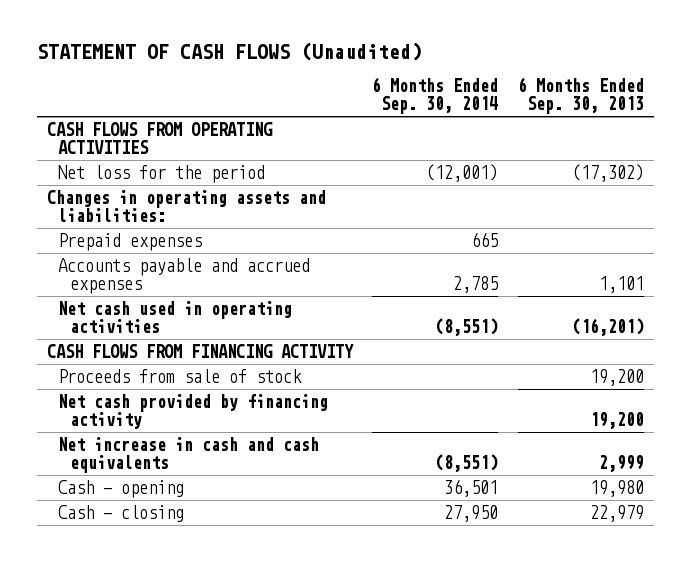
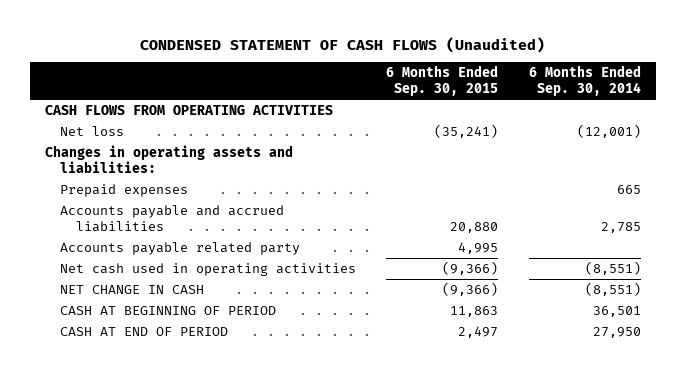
- STATEMENT OF CASH FLOWS (Unaudited)
+ CONDENSED STATEMENT OF CASH FLOWS (Unaudited)
- | 6 Months Ended Sep. 30, 2014 | 6 Months Ended Sep. 30, 2013
+ | 6 Months Ended Sep. 30, 2015 | 6 Months Ended Sep. 30, 2014
- Net loss for the period | (12,001) | (17,302)
+ Net loss | (35,241) | (12,001)
- Accounts payable and accrued expenses | 2,785 | 1,101
+ Accounts payable and accrued liabilities | 20,880 | 2,785
+ Accounts payable related party | 4,995 |
- CASH FLOWS FROM FINANCING ACTIVITY
- Proceeds from sale of stock | | 19,200
- Net cash provided by financing activity | | 19,200
- Net increase in cash and cash equivalents | (8,551) | 2,999
- Cash - opening | 36,501 | 19,980
- Cash - closing | 27,950 | 22,979
+ NET CHANGE IN CASH | (9,366) | (8,551)
+ CASH AT BEGINNING OF PERIOD | 11,863 | 36,501
+ CASH AT END OF PERIOD | 2,497 | 27,950

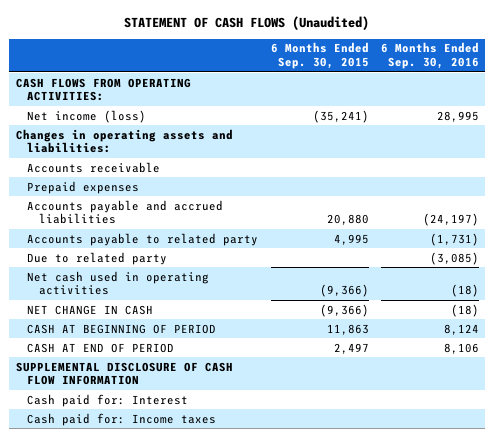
- CONDENSED STATEMENT OF CASH FLOWS (Unaudited)
+ STATEMENT OF CASH FLOWS (Unaudited)
- | 6 Months Ended Sep. 30, 2015 | 6 Months Ended Sep. 30, 2014
+ | 6 Months Ended Sep. 30, 2015 | 6 Months Ended Sep. 30, 2016
- CASH FLOWS FROM OPERATING ACTIVITIES
- Net loss | (35,241) | (12,001)
+ CASH FLOWS FROM OPERATING ACTIVITIES:
+ Net income (loss) | (35,241) | 28,995
+ Accounts receivable
- Accounts payable related party | 4,995 |
+ Accounts payable to related party | 4,995 | (1,731)
+ Due to related party | | (3,085)
+ SUPPLEMENTAL DISCLOSURE OF CASH FLOW INFORMATION
+ Cash paid for: Interest
+ Cash paid for: Income taxes

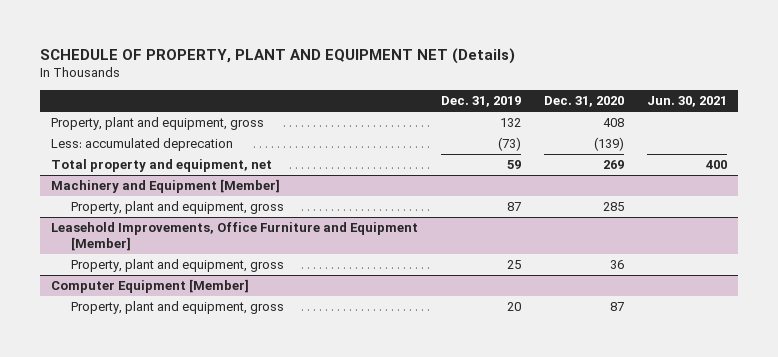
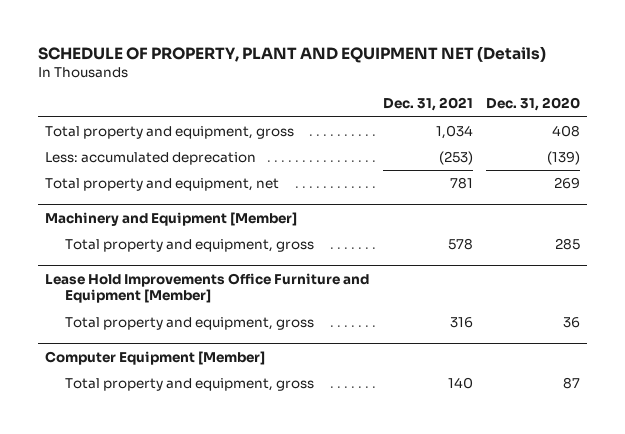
- | Dec. 31, 2019 | Dec. 31, 2020 | Jun. 30, 2021
+ | Dec. 31, 2021 | Dec. 31, 2020
- Property, plant and equipment, gross | 132 | 408 |
+ Total property and equipment, gross | 1,034 | 408
@ Machinery and Equipment [Member]
- Property, plant and equipment, gross | 87 | 285 |
- Leasehold Improvements, Office Furniture and Equipment [Member]
- Property, plant and equipment, gross | 25 | 36 |
@ Machinery and Equipment [Member]
+ Total property and equipment, gross | 578 | 285
+ Lease Hold Improvements Office Furniture and Equipment [Member]
+ Total property and equipment, gross | 316 | 36
@ Computer Equipment [Member]
- Property, plant and equipment, gross | 20 | 87 |
+ Total property and equipment, gross | 140 | 87

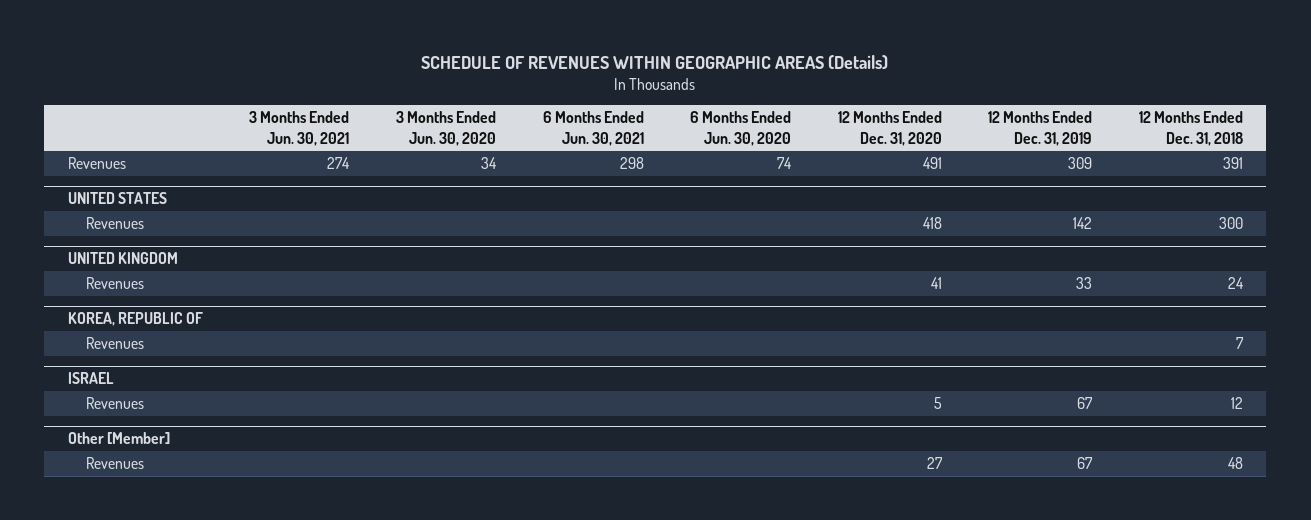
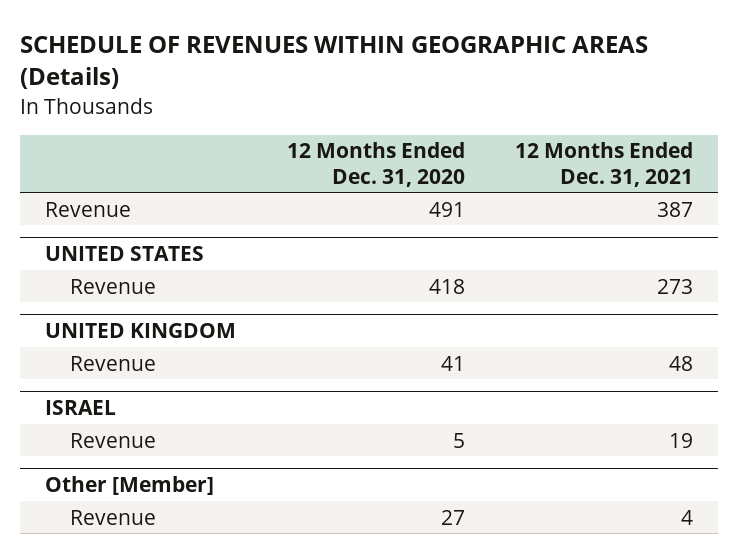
- | 3 Months Ended Jun. 30, 2021 | 3 Months Ended Jun. 30, 2020 | 6 Months Ended Jun. 30, 2021 | 6 Months Ended Jun. 30, 2020 | 12 Months Ended Dec. 31, 2020 | 12 Months Ended Dec. 31, 2019 | 12 Months Ended Dec. 31, 2018
+ | 12 Months Ended Dec. 31, 2020 | 12 Months Ended Dec. 31, 2021
- Revenues | 274 | 34 | 298 | 74 | 491 | 309 | 391
+ Revenue | 491 | 387
@ UNITED STATES
- Revenues | | | | | 418 | 142 | 300
+ Revenue | 418 | 273
@ UNITED KINGDOM
- Revenues | | | | | 41 | 33 | 24
- KOREA, REPUBLIC OF
- Revenues | | | | | | | 7
@ UNITED KINGDOM
+ Revenue | 41 | 48
@ ISRAEL
- Revenues | | | | | 5 | 67 | 12
+ Revenue | 5 | 19
@ Other [Member]
- Revenues | | | | | 27 | 67 | 48
+ Revenue | 27 | 4

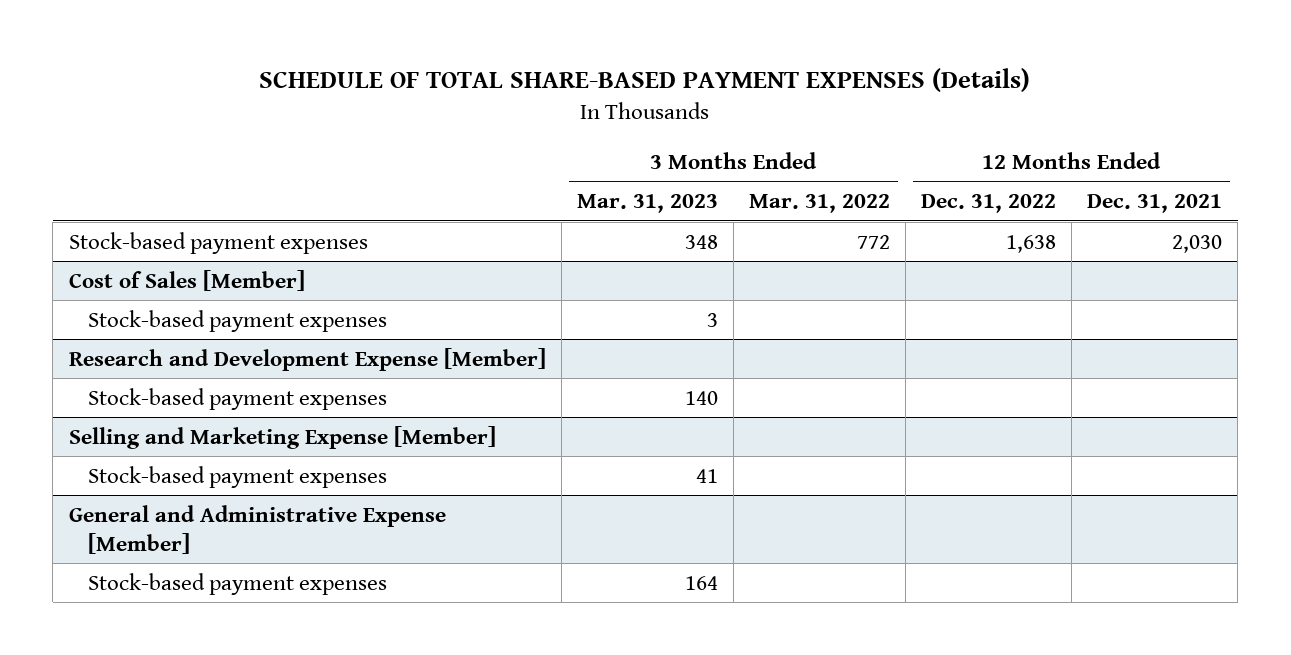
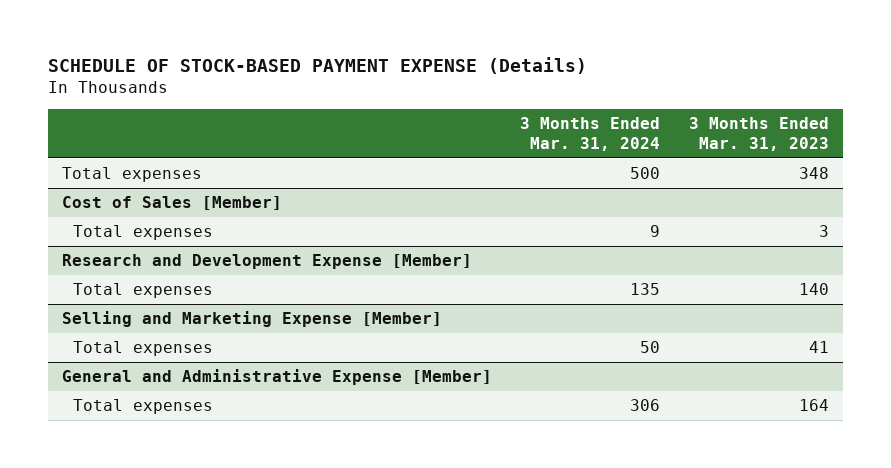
- SCHEDULE OF TOTAL SHARE-BASED PAYMENT EXPENSES (Details)
+ SCHEDULE OF STOCK-BASED PAYMENT EXPENSE (Details)
- | 3 Months Ended Mar. 31, 2023 | 3 Months Ended Mar. 31, 2022 | 12 Months Ended Dec. 31, 2022 | 12 Months Ended Dec. 31, 2021
+ | 3 Months Ended Mar. 31, 2024 | 3 Months Ended Mar. 31, 2023
- Stock-based payment expenses | 348 | 772 | 1,638 | 2,030
+ Total expenses | 500 | 348
@ Cost of Sales [Member]
- Stock-based payment expenses | 3 | | |
+ Total expenses | 9 | 3
@ Research and Development Expense [Member]
- Stock-based payment expenses | 140 | | |
+ Total expenses | 135 | 140
@ Selling and Marketing Expense [Member]
- Stock-based payment expenses | 41 | | |
+ Total expenses | 50 | 41
@ General and Administrative Expense [Member]
- Stock-based payment expenses | 164 | | |
+ Total expenses | 306 | 164

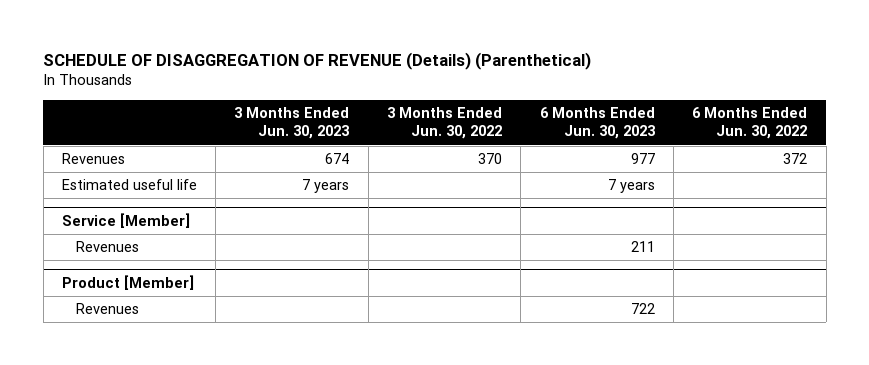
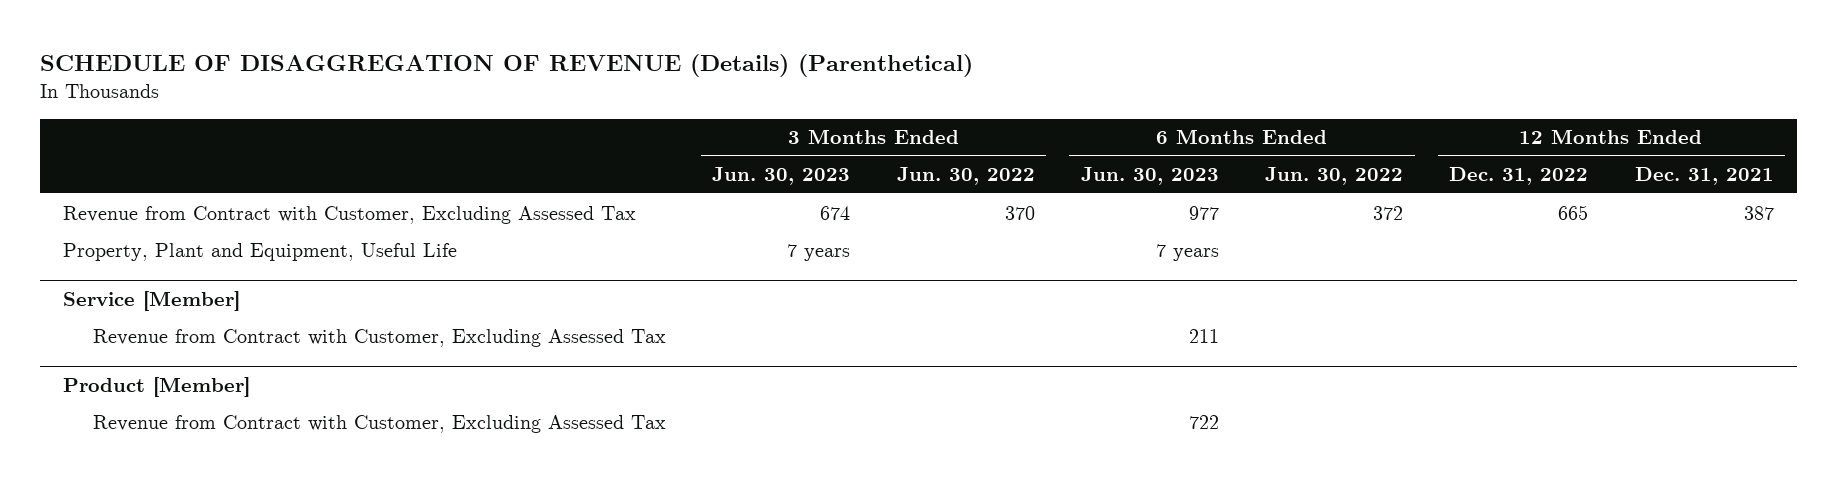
- | 3 Months Ended Jun. 30, 2023 | 3 Months Ended Jun. 30, 2022 | 6 Months Ended Jun. 30, 2023 | 6 Months Ended Jun. 30, 2022
+ | 3 Months Ended Jun. 30, 2023 | 3 Months Ended Jun. 30, 2022 | 6 Months Ended Jun. 30, 2023 | 6 Months Ended Jun. 30, 2022 | 12 Months Ended Dec. 31, 2022 | 12 Months Ended Dec. 31, 2021
- Revenues | 674 | 370 | 977 | 372
- Estimated useful life | 7 years | | 7 years |
+ Revenue from Contract with Customer, Excluding Assessed Tax | 674 | 370 | 977 | 372 | 665 | 387
+ Property, Plant and Equipment, Useful Life | 7 years | | 7 years | | |
@ Service [Member]
- Revenues | | | 211 |
+ Revenue from Contract with Customer, Excluding Assessed Tax | | | 211 | | |
@ Product [Member]
- Revenues | | | 722 |
+ Revenue from Contract with Customer, Excluding Assessed Tax | | | 722 | | |

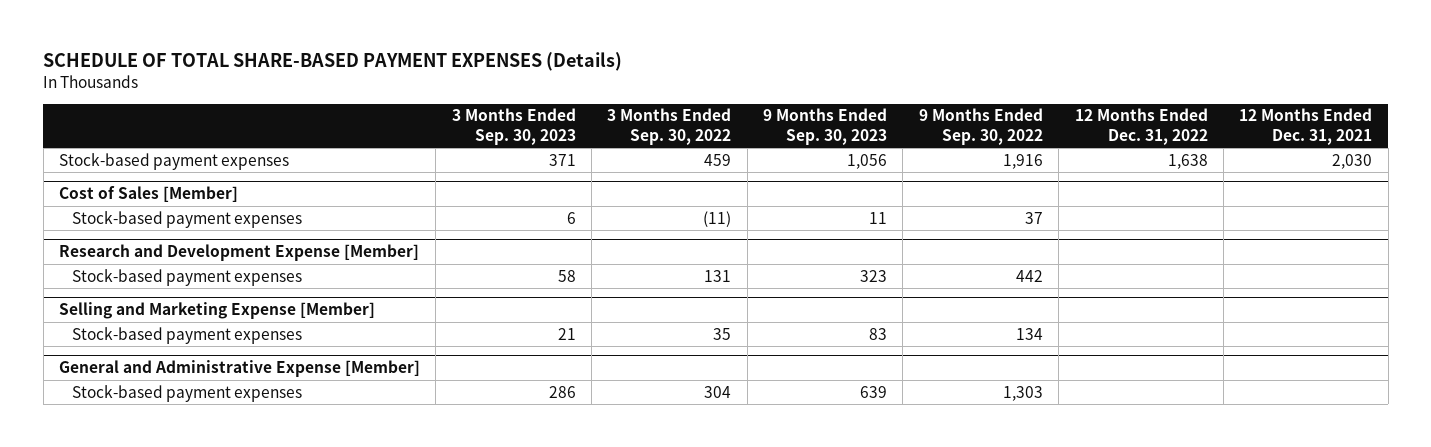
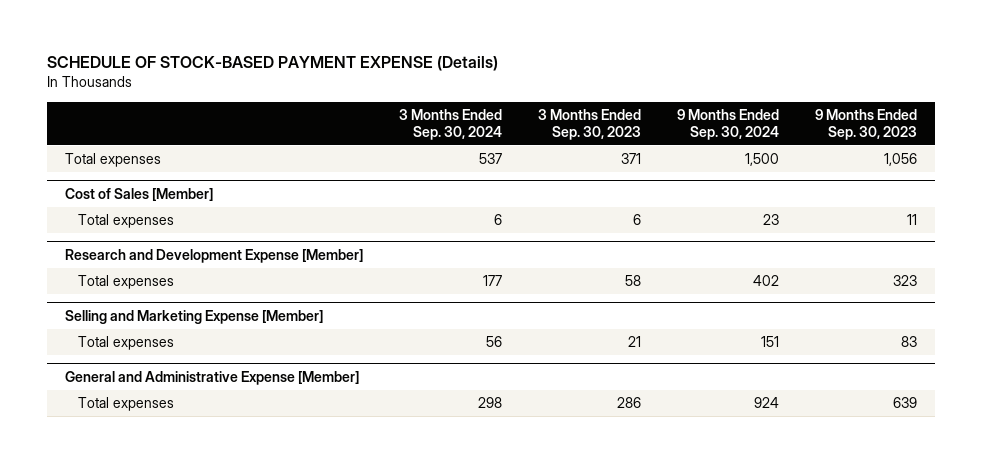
- SCHEDULE OF TOTAL SHARE-BASED PAYMENT EXPENSES (Details)
+ SCHEDULE OF STOCK-BASED PAYMENT EXPENSE (Details)
- | 3 Months Ended Sep. 30, 2023 | 3 Months Ended Sep. 30, 2022 | 9 Months Ended Sep. 30, 2023 | 9 Months Ended Sep. 30, 2022 | 12 Months Ended Dec. 31, 2022 | 12 Months Ended Dec. 31, 2021
+ | 3 Months Ended Sep. 30, 2024 | 3 Months Ended Sep. 30, 2023 | 9 Months Ended Sep. 30, 2024 | 9 Months Ended Sep. 30, 2023
- Stock-based payment expenses | 371 | 459 | 1,056 | 1,916 | 1,638 | 2,030
+ Total expenses | 537 | 371 | 1,500 | 1,056
@ Cost of Sales [Member]
- Stock-based payment expenses | 6 | (11) | 11 | 37 | |
+ Total expenses | 6 | 6 | 23 | 11
@ Research and Development Expense [Member]
- Stock-based payment expenses | 58 | 131 | 323 | 442 | |
+ Total expenses | 177 | 58 | 402 | 323
@ Selling and Marketing Expense [Member]
- Stock-based payment expenses | 21 | 35 | 83 | 134 | |
+ Total expenses | 56 | 21 | 151 | 83
@ General and Administrative Expense [Member]
- Stock-based payment expenses | 286 | 304 | 639 | 1,303 | |
+ Total expenses | 298 | 286 | 924 | 639

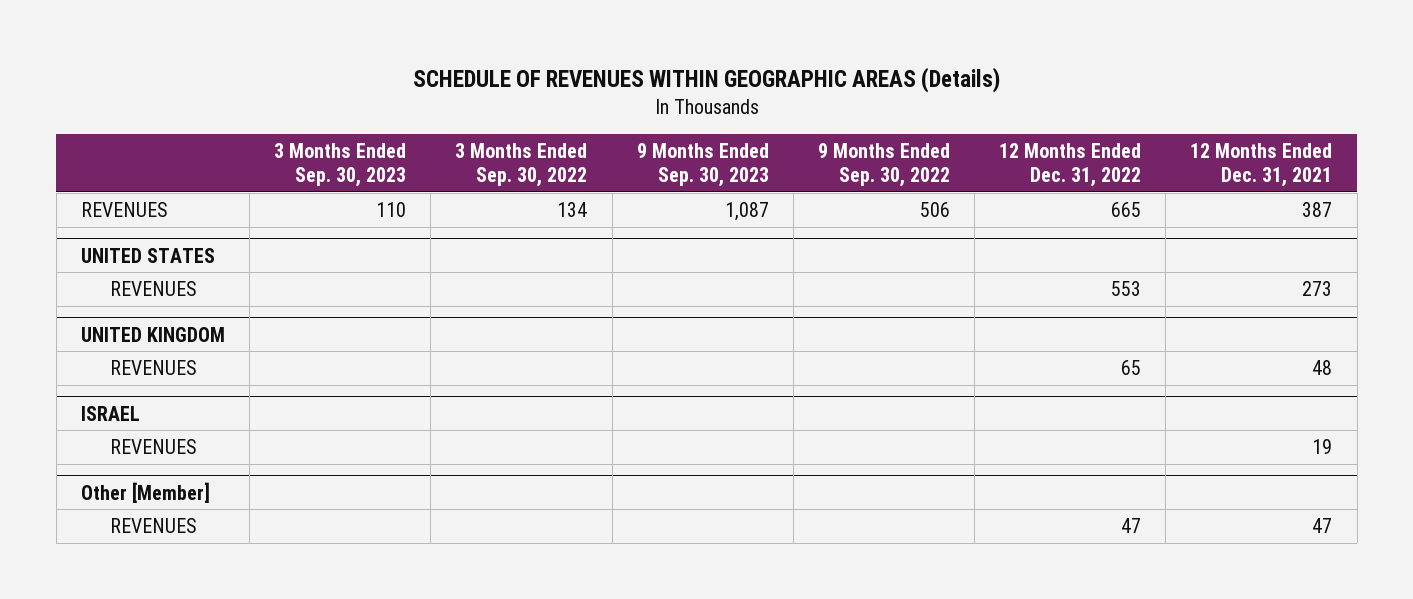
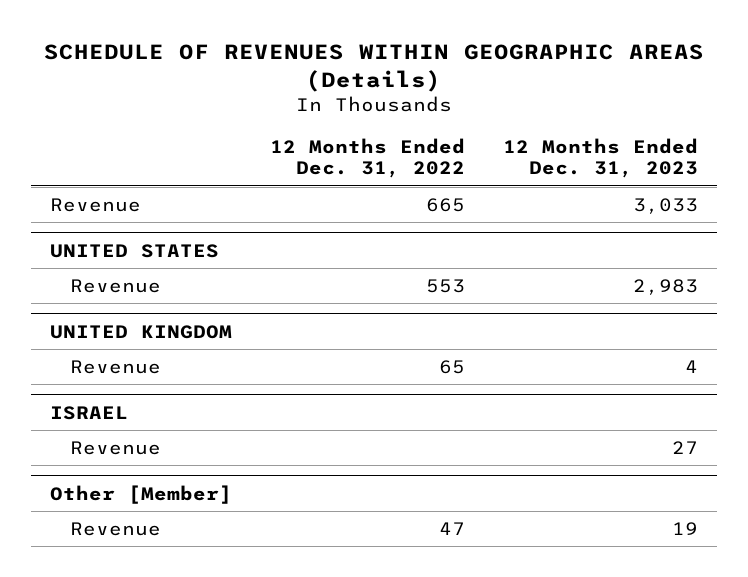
- | 3 Months Ended Sep. 30, 2023 | 3 Months Ended Sep. 30, 2022 | 9 Months Ended Sep. 30, 2023 | 9 Months Ended Sep. 30, 2022 | 12 Months Ended Dec. 31, 2022 | 12 Months Ended Dec. 31, 2021
+ | 12 Months Ended Dec. 31, 2022 | 12 Months Ended Dec. 31, 2023
- REVENUES | 110 | 134 | 1,087 | 506 | 665 | 387
+ Revenue | 665 | 3,033
@ UNITED STATES
- REVENUES | | | | | 553 | 273
+ Revenue | 553 | 2,983
@ UNITED KINGDOM
- REVENUES | | | | | 65 | 48
+ Revenue | 65 | 4
@ ISRAEL
- REVENUES | | | | | | 19
+ Revenue | | 27
@ Other [Member]
- REVENUES | | | | | 47 | 47
+ Revenue | 47 | 19

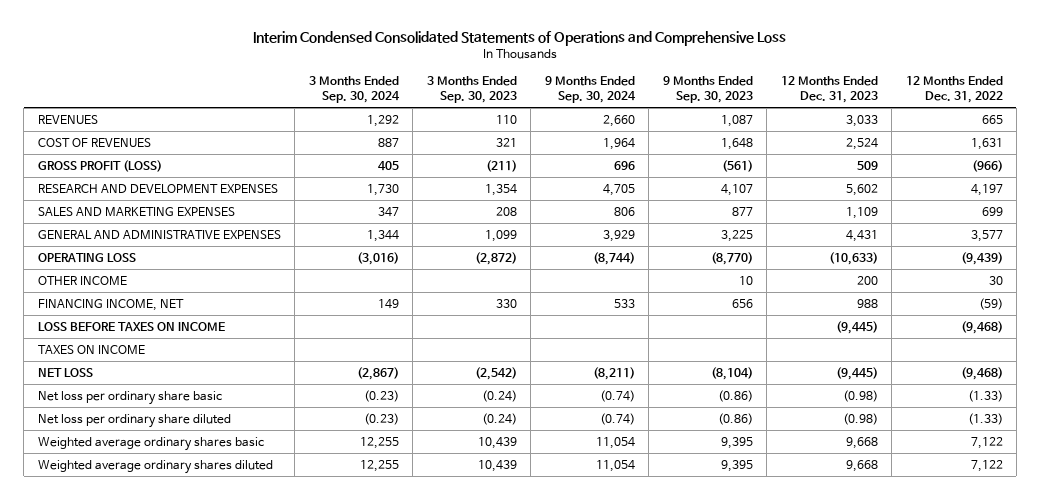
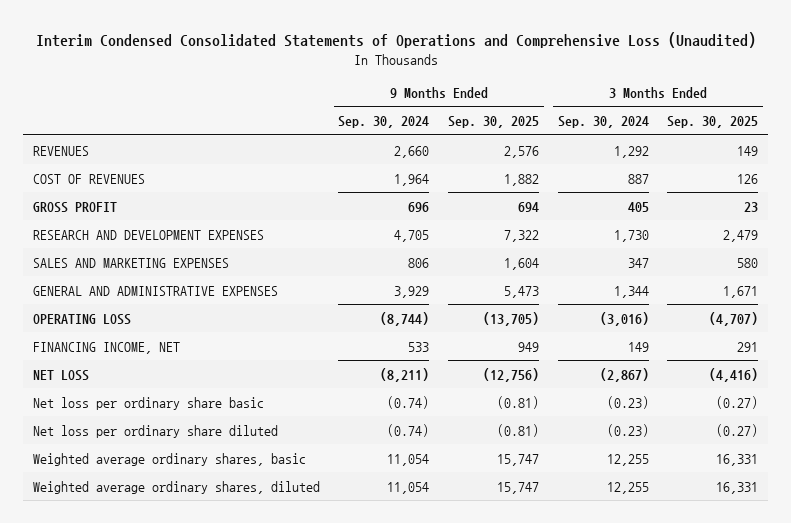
- Interim Condensed Consolidated Statements of Operations and Comprehensive Loss
+ Interim Condensed Consolidated Statements of Operations and Comprehensive Loss (Unaudited)
- | 3 Months Ended Sep. 30, 2024 | 3 Months Ended Sep. 30, 2023 | 9 Months Ended Sep. 30, 2024 | 9 Months Ended Sep. 30, 2023 | 12 Months Ended Dec. 31, 2023 | 12 Months Ended Dec. 31, 2022
+ | 9 Months Ended Sep. 30, 2024 | 9 Months Ended Sep. 30, 2025 | 3 Months Ended Sep. 30, 2024 | 3 Months Ended Sep. 30, 2025
- GROSS PROFIT (LOSS) | 405 | (211) | 696 | (561) | 509 | (966)
+ GROSS PROFIT | 696 | 694 | 405 | 23
- OTHER INCOME | | | | 10 | 200 | 30
- LOSS BEFORE TAXES ON INCOME | | | | | (9,445) | (9,468)
- TAXES ON INCOME
- Weighted average ordinary shares basic | 12,255 | 10,439 | 11,054 | 9,395 | 9,668 | 7,122
- Weighted average ordinary shares diluted | 12,255 | 10,439 | 11,054 | 9,395 | 9,668 | 7,122
+ Weighted average ordinary shares, basic | 11,054 | 15,747 | 12,255 | 16,331
+ Weighted average ordinary shares, diluted | 11,054 | 15,747 | 12,255 | 16,331

